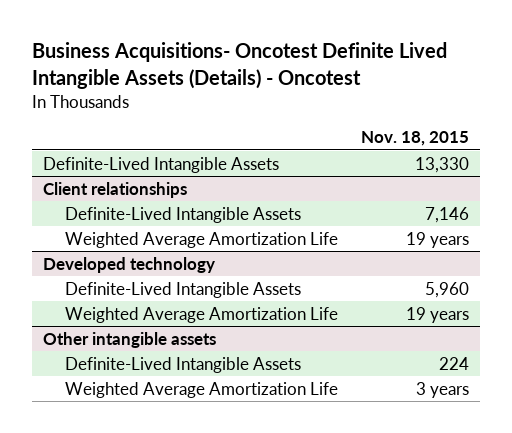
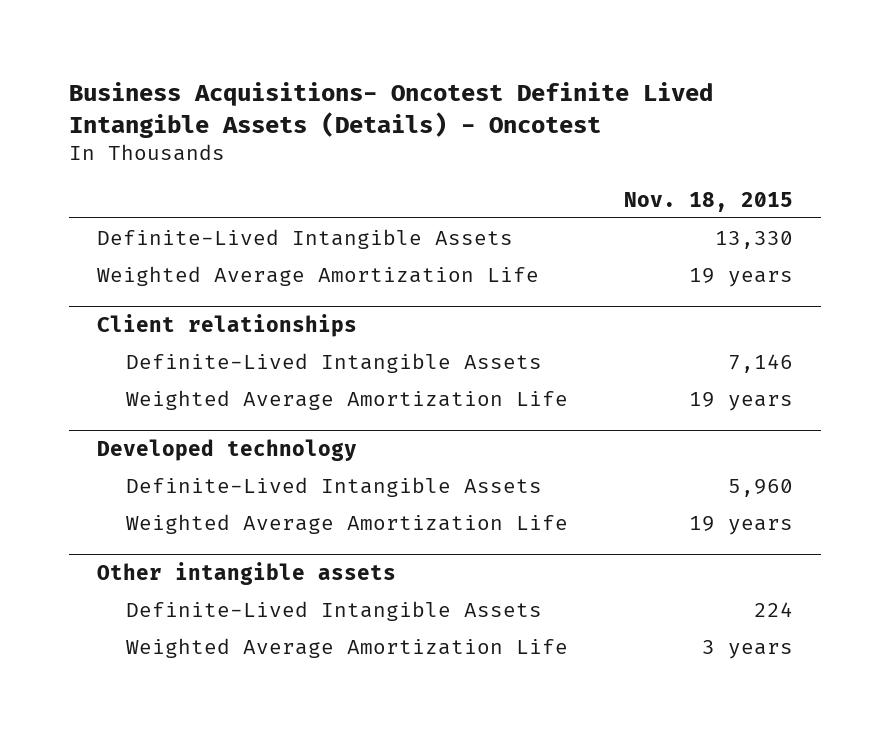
+ Weighted Average Amortization Life | 19 years

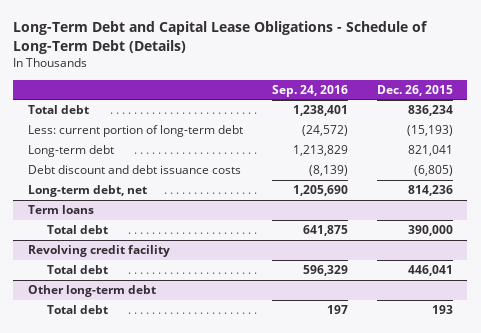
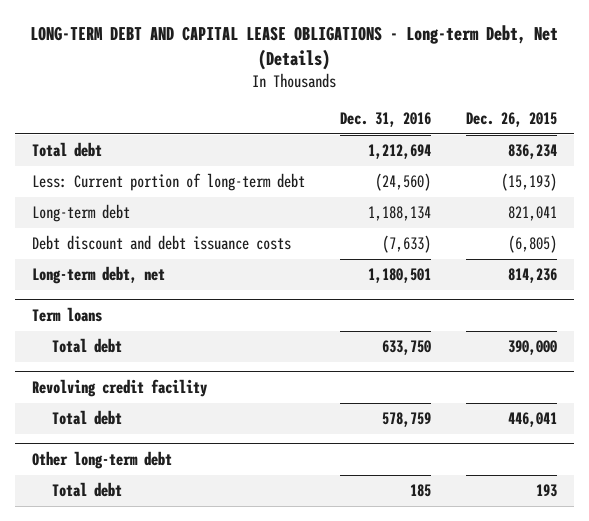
- Long-Term Debt and Capital Lease Obligations - Schedule of Long-Term Debt (Details)
+ LONG-TERM DEBT AND CAPITAL LEASE OBLIGATIONS - Long-term Debt, Net (Details)
- | Sep. 24, 2016 | Dec. 26, 2015
+ | Dec. 31, 2016 | Dec. 26, 2015
- Less: current portion of long-term debt | (24,572) | (15,193)
+ Less: Current portion of long-term debt | (24,560) | (15,193)

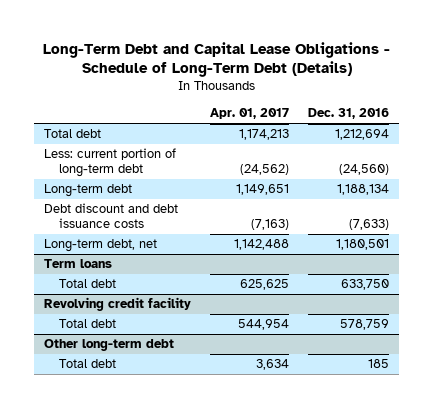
- LONG-TERM DEBT AND CAPITAL LEASE OBLIGATIONS - Long-term Debt, Net (Details)
+ Long-Term Debt and Capital Lease Obligations - Schedule of Long-Term Debt (Details)
- | Dec. 31, 2016 | Dec. 26, 2015
+ | Apr. 01, 2017 | Dec. 31, 2016
- Less: Current portion of long-term debt | (24,560) | (15,193)
+ Less: current portion of long-term debt | (24,562) | (24,560)

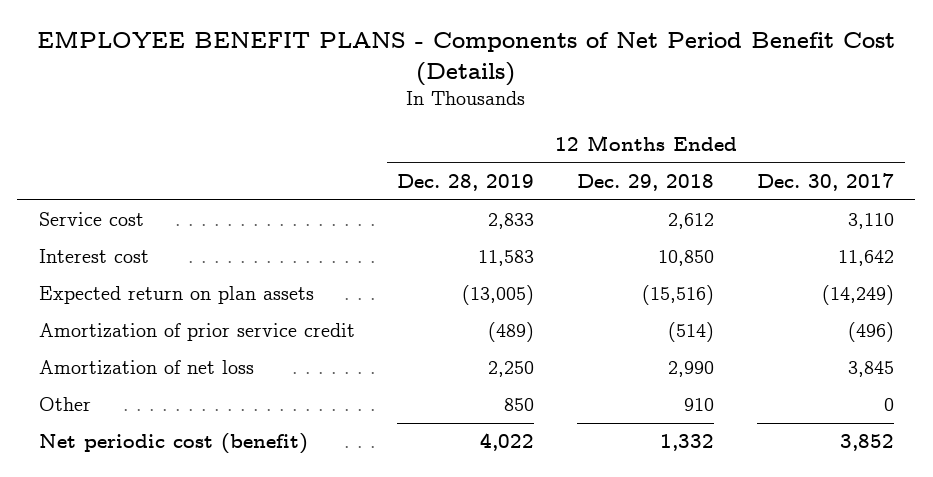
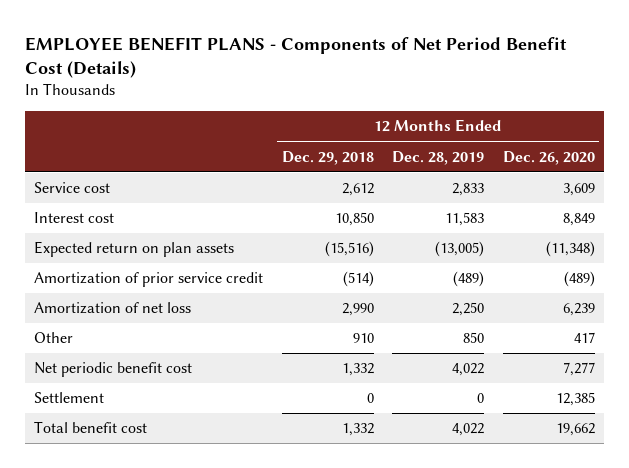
- | 12 Months Ended Dec. 28, 2019 | 12 Months Ended Dec. 29, 2018 | 12 Months Ended Dec. 30, 2017
+ | 12 Months Ended Dec. 29, 2018 | 12 Months Ended Dec. 28, 2019 | 12 Months Ended Dec. 26, 2020
- Net periodic cost (benefit) | 4,022 | 1,332 | 3,852
+ Net periodic benefit cost | 1,332 | 4,022 | 7,277
+ Settlement | 0 | 0 | 12,385
+ Total benefit cost | 1,332 | 4,022 | 19,662

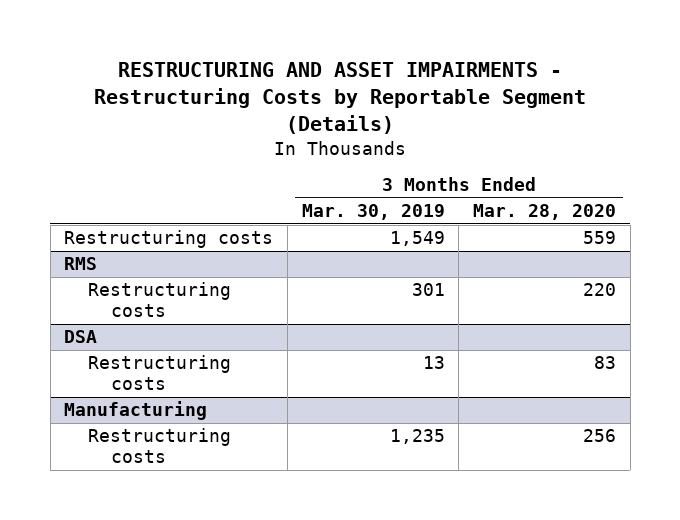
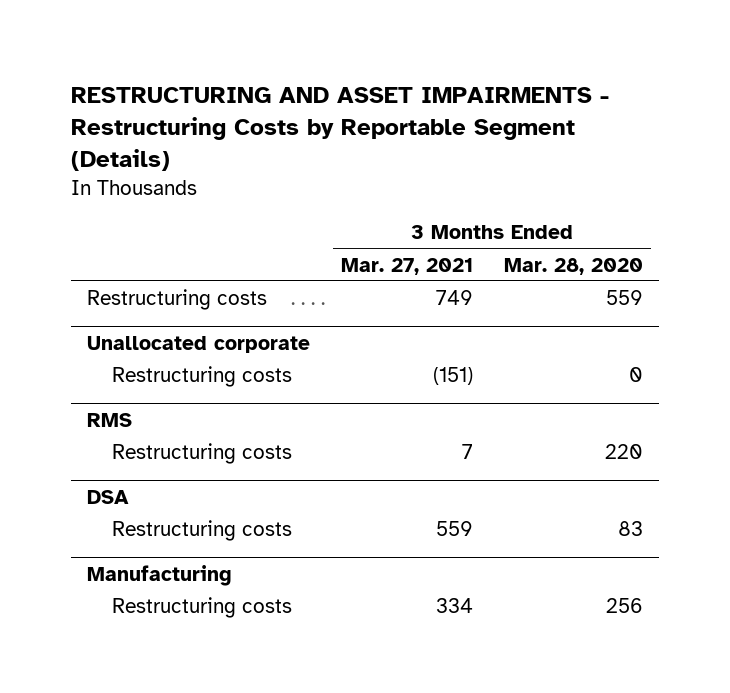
- | 3 Months Ended Mar. 30, 2019 | 3 Months Ended Mar. 28, 2020
+ | 3 Months Ended Mar. 27, 2021 | 3 Months Ended Mar. 28, 2020
+ Unallocated corporate
+ Restructuring costs | (151) | 0

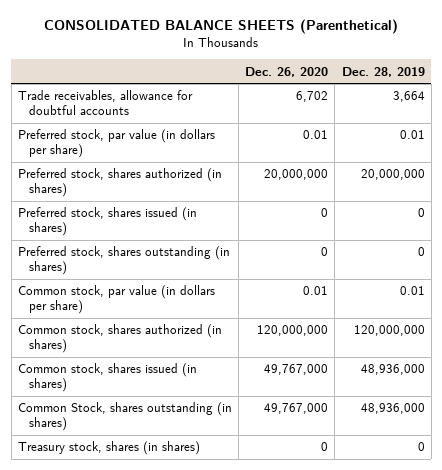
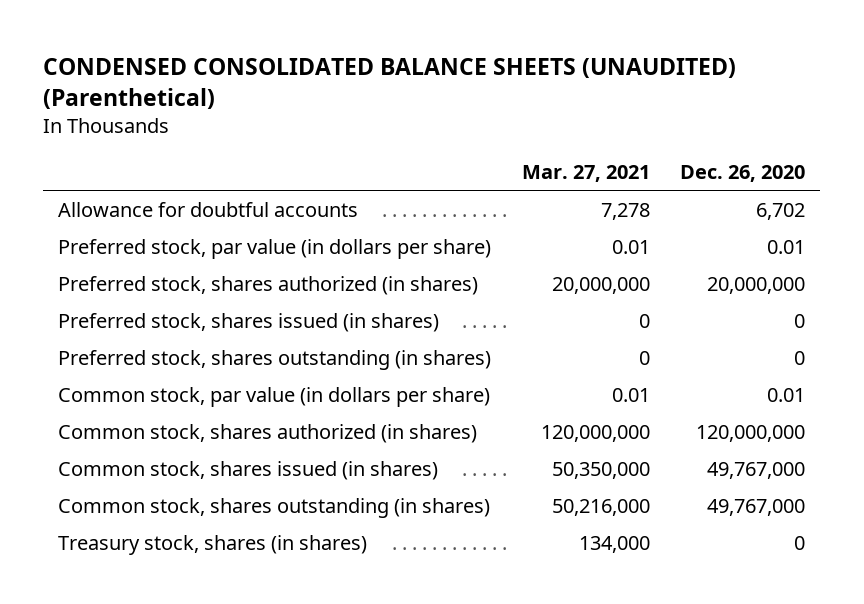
- CONSOLIDATED BALANCE SHEETS (Parenthetical)
+ CONDENSED CONSOLIDATED BALANCE SHEETS (UNAUDITED) (Parenthetical)
- | Dec. 26, 2020 | Dec. 28, 2019
+ | Mar. 27, 2021 | Dec. 26, 2020
- Trade receivables, allowance for doubtful accounts | 6,702 | 3,664
+ Allowance for doubtful accounts | 7,278 | 6,702
- Common Stock, shares outstanding (in shares) | 49,767,000 | 48,936,000
+ Common stock, shares outstanding (in shares) | 50,216,000 | 49,767,000

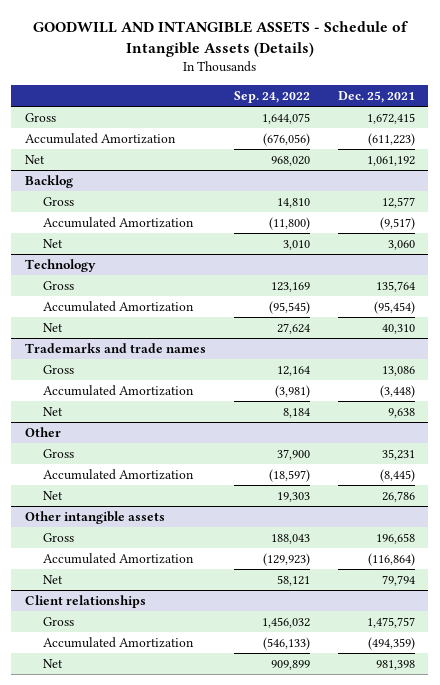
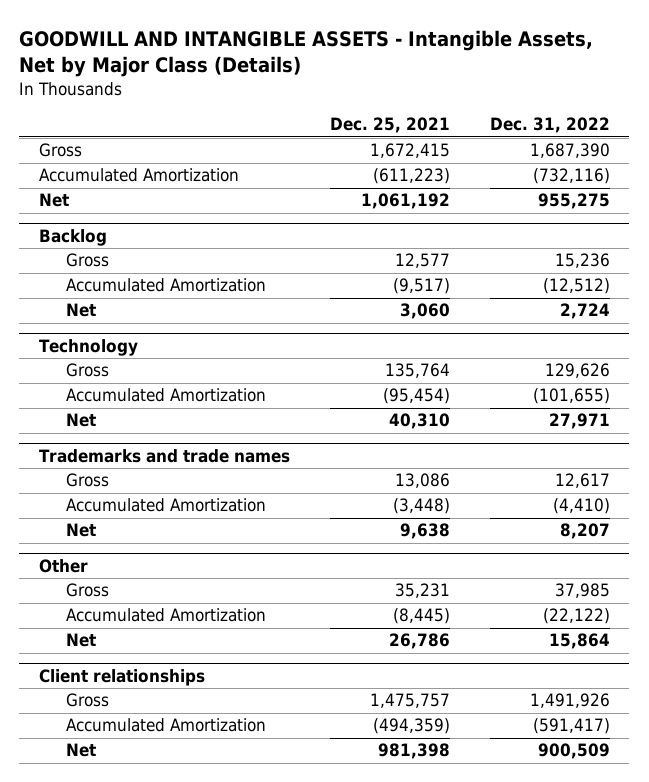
- GOODWILL AND INTANGIBLE ASSETS - Schedule of Intangible Assets (Details)
+ GOODWILL AND INTANGIBLE ASSETS - Intangible Assets, Net by Major Class (Details)
- | Sep. 24, 2022 | Dec. 25, 2021
+ | Dec. 25, 2021 | Dec. 31, 2022
- Other intangible assets
- Gross | 188,043 | 196,658
- Accumulated Amortization | (129,923) | (116,864)
- Net | 58,121 | 79,794

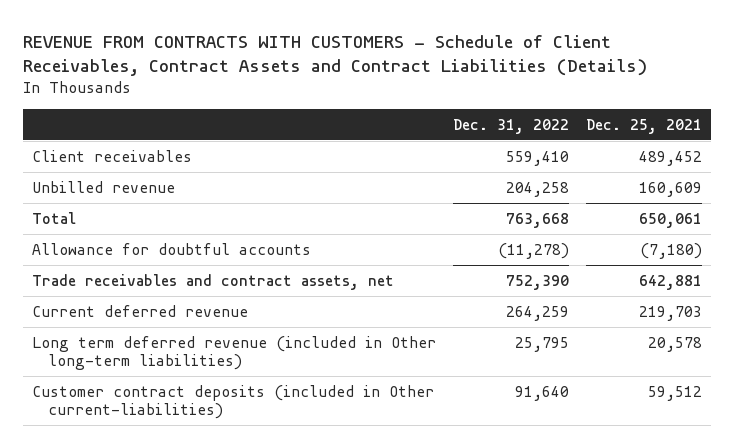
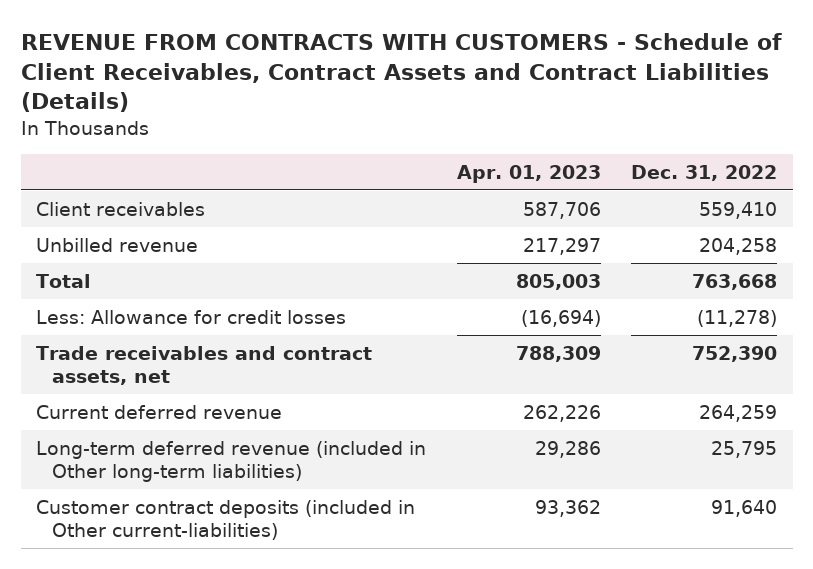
- | Dec. 31, 2022 | Dec. 25, 2021
+ | Apr. 01, 2023 | Dec. 31, 2022
- Allowance for doubtful accounts | (11,278) | (7,180)
+ Less: Allowance for credit losses | (16,694) | (11,278)
- Long term deferred revenue (included in Other long-term liabilities) | 25,795 | 20,578
+ Long-term deferred revenue (included in Other long-term liabilities) | 29,286 | 25,795

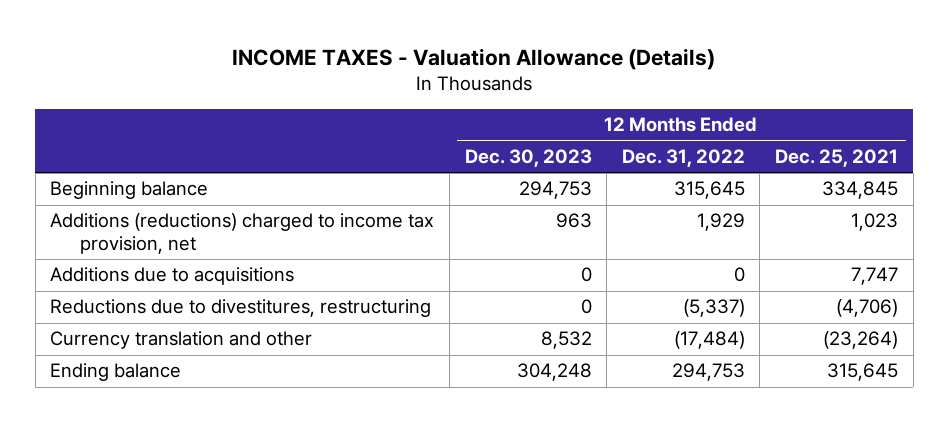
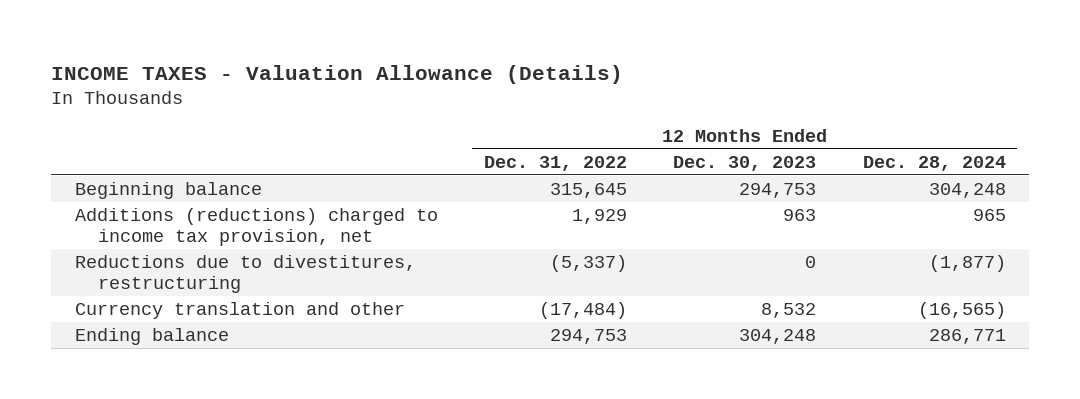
- | 12 Months Ended Dec. 30, 2023 | 12 Months Ended Dec. 31, 2022 | 12 Months Ended Dec. 25, 2021
+ | 12 Months Ended Dec. 31, 2022 | 12 Months Ended Dec. 30, 2023 | 12 Months Ended Dec. 28, 2024
- Additions due to acquisitions | 0 | 0 | 7,747

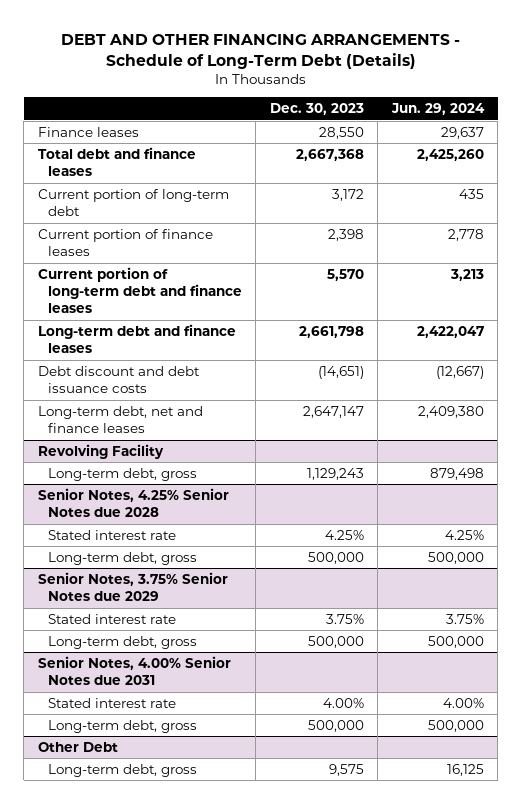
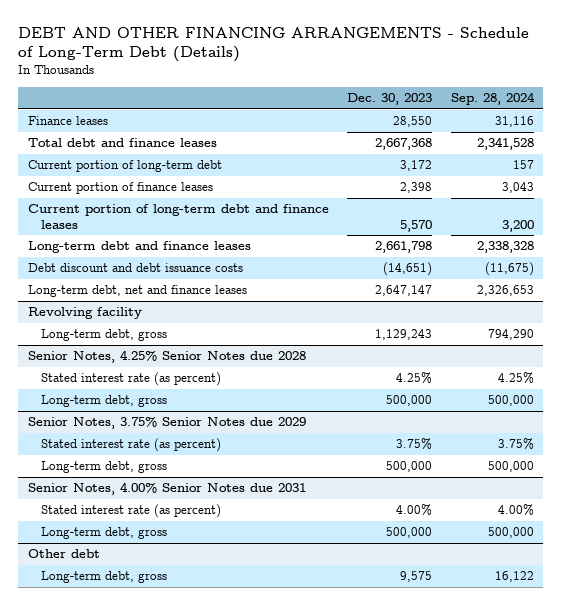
- | Dec. 30, 2023 | Jun. 29, 2024
+ | Dec. 30, 2023 | Sep. 28, 2024
- Revolving Facility
+ Revolving facility
@ Senior Notes, 4.25% Senior Notes due 2028
- Stated interest rate | 4.25% | 4.25%
+ Stated interest rate (as percent) | 4.25% | 4.25%
@ Senior Notes, 3.75% Senior Notes due 2029
- Stated interest rate | 3.75% | 3.75%
+ Stated interest rate (as percent) | 3.75% | 3.75%
@ Senior Notes, 4.00% Senior Notes due 2031
- Stated interest rate | 4.00% | 4.00%
+ Stated interest rate (as percent) | 4.00% | 4.00%
- Other Debt
+ Other debt

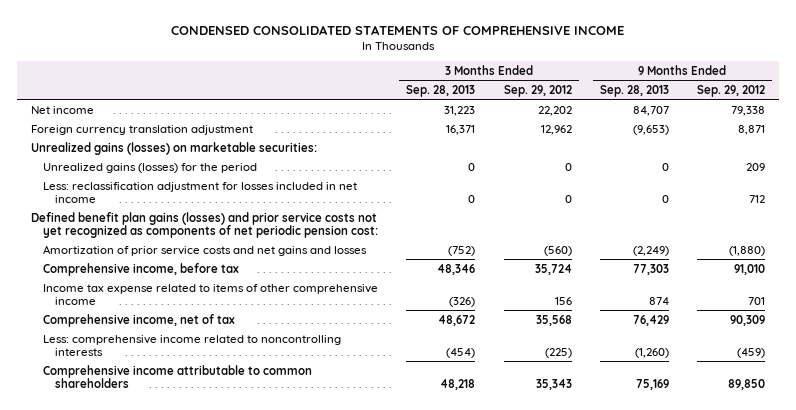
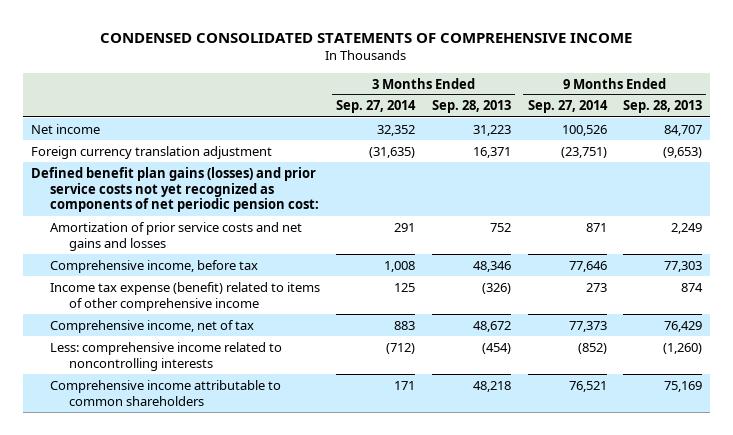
- | 3 Months Ended Sep. 28, 2013 | 3 Months Ended Sep. 29, 2012 | 9 Months Ended Sep. 28, 2013 | 9 Months Ended Sep. 29, 2012
+ | 3 Months Ended Sep. 27, 2014 | 3 Months Ended Sep. 28, 2013 | 9 Months Ended Sep. 27, 2014 | 9 Months Ended Sep. 28, 2013
- Unrealized gains (losses) on marketable securities:
- Unrealized gains (losses) for the period | 0 | 0 | 0 | 209
- Less: reclassification adjustment for losses included in net income | 0 | 0 | 0 | 712
- Amortization of prior service costs and net gains and losses | (752) | (560) | (2,249) | (1,880)
+ Amortization of prior service costs and net gains and losses | 291 | 752 | 871 | 2,249
- Income tax expense related to items of other comprehensive income | (326) | 156 | 874 | 701
+ Income tax expense (benefit) related to items of other comprehensive income | 125 | (326) | 273 | 874

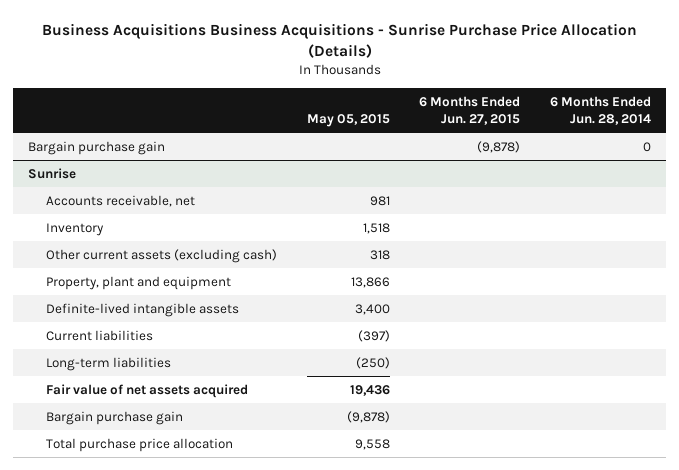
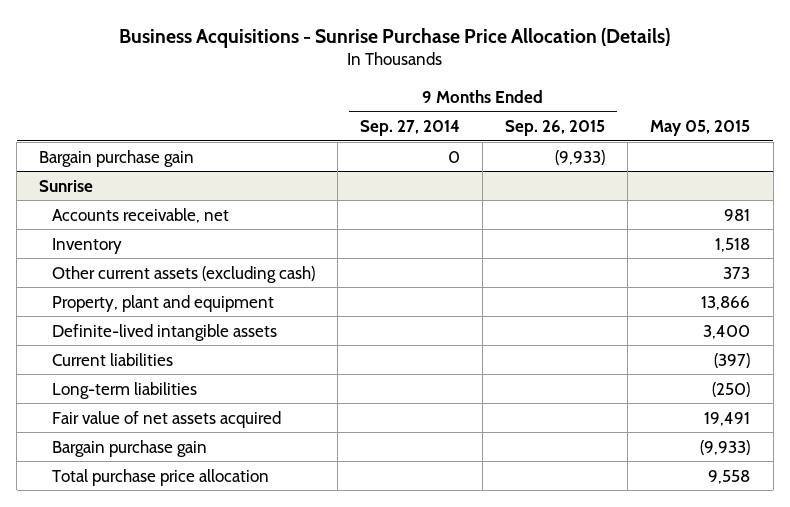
- Business Acquisitions Business Acquisitions - Sunrise Purchase Price Allocation (Details)
+ Business Acquisitions - Sunrise Purchase Price Allocation (Details)
- | May 05, 2015 | 6 Months Ended Jun. 27, 2015 | 6 Months Ended Jun. 28, 2014
+ | 9 Months Ended Sep. 27, 2014 | 9 Months Ended Sep. 26, 2015 | May 05, 2015
@ Sunrise
- Other current assets (excluding cash) | 318 | |
+ Other current assets (excluding cash) | | | 373
- Fair value of net assets acquired | 19,436 | |
- Bargain purchase gain | (9,878) | |
+ Fair value of net assets acquired | | | 19,491
+ Bargain purchase gain | | | (9,933)

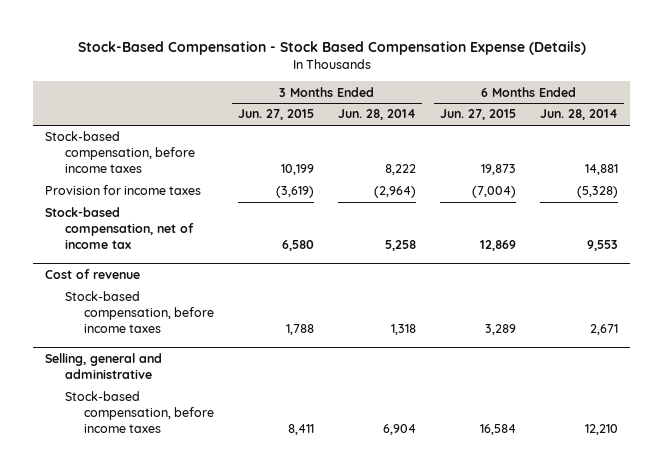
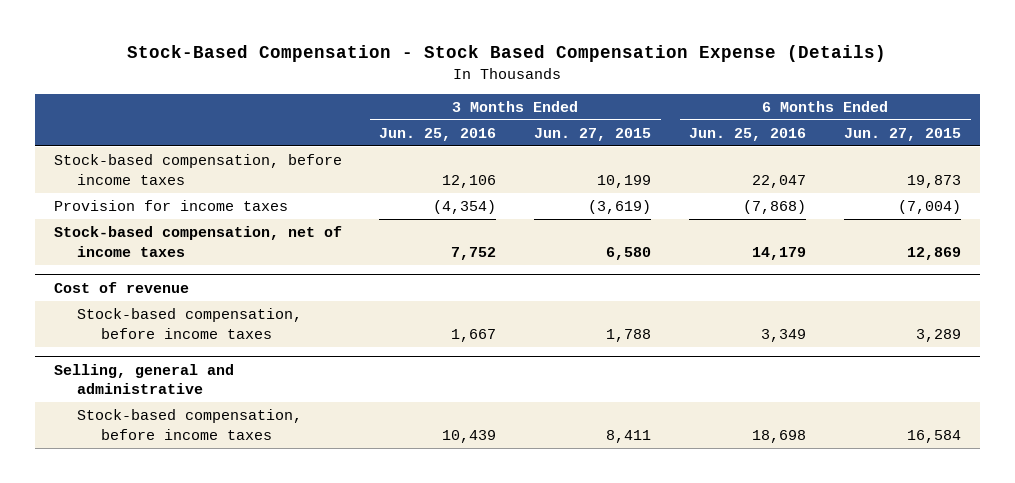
- | 3 Months Ended Jun. 27, 2015 | 3 Months Ended Jun. 28, 2014 | 6 Months Ended Jun. 27, 2015 | 6 Months Ended Jun. 28, 2014
+ | 3 Months Ended Jun. 25, 2016 | 3 Months Ended Jun. 27, 2015 | 6 Months Ended Jun. 25, 2016 | 6 Months Ended Jun. 27, 2015
- Stock-based compensation, net of income tax | 6,580 | 5,258 | 12,869 | 9,553
+ Stock-based compensation, net of income taxes | 7,752 | 6,580 | 14,179 | 12,869

